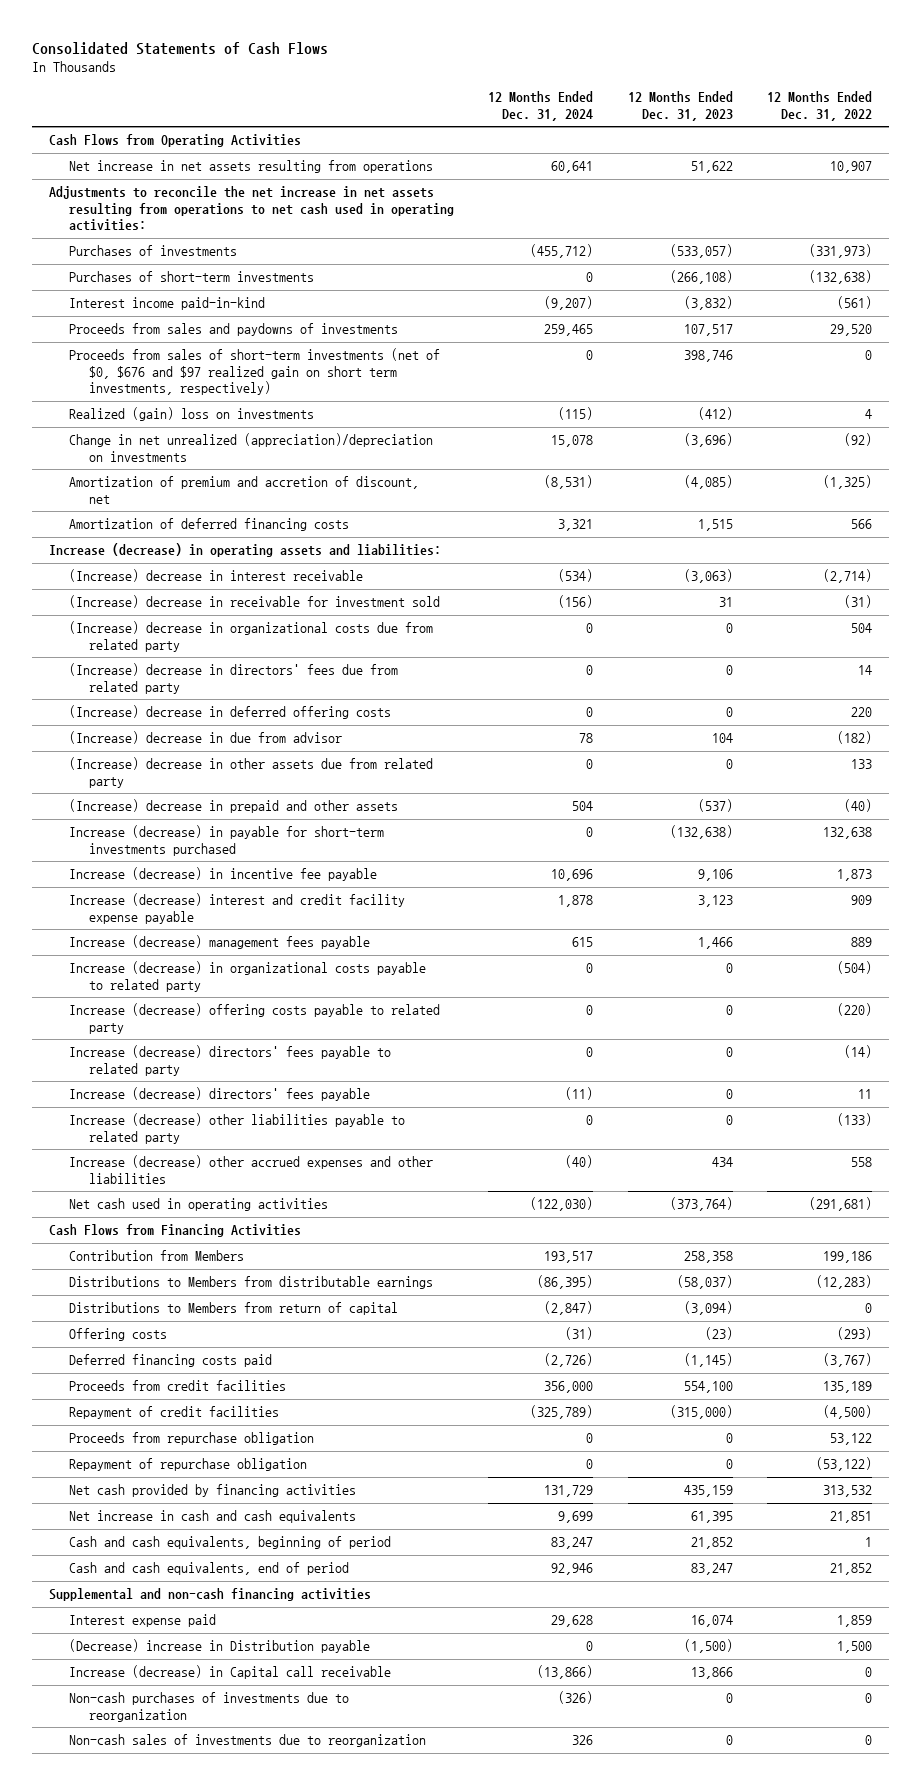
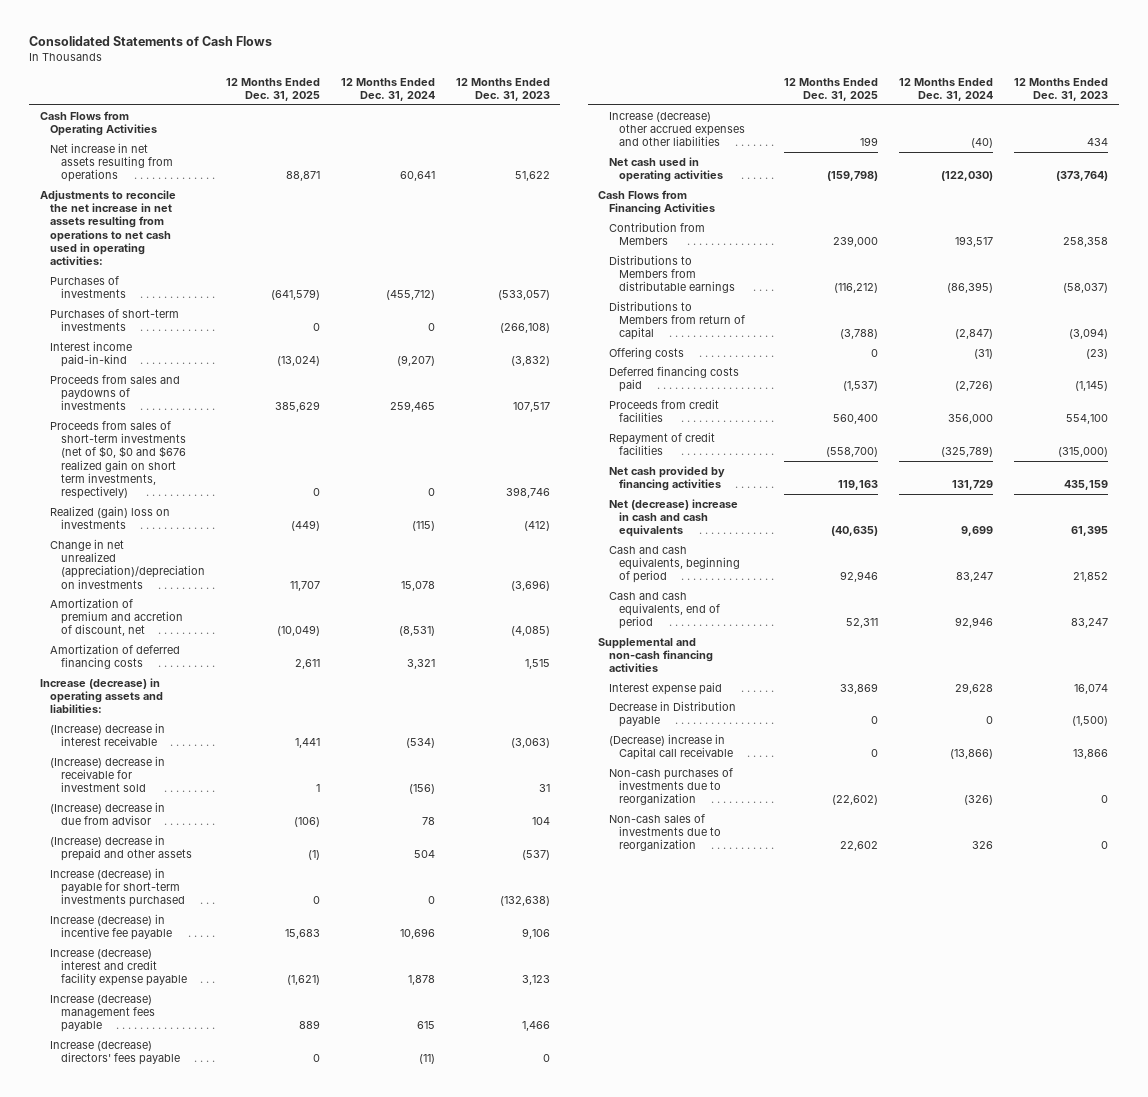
- | 12 Months Ended Dec. 31, 2024 | 12 Months Ended Dec. 31, 2023 | 12 Months Ended Dec. 31, 2022
+ | 12 Months Ended Dec. 31, 2025 | 12 Months Ended Dec. 31, 2024 | 12 Months Ended Dec. 31, 2023
- Proceeds from sales of short-term investments (net of $0, $676 and $97 realized gain on short term investments, respectively) | 0 | 398,746 | 0
+ Proceeds from sales of short-term investments (net of $0, $0 and $676 realized gain on short term investments, respectively) | 0 | 0 | 398,746
- (Increase) decrease in organizational costs due from related party | 0 | 0 | 504
- (Increase) decrease in directors' fees due from related party | 0 | 0 | 14
- (Increase) decrease in deferred offering costs | 0 | 0 | 220
- (Increase) decrease in other assets due from related party | 0 | 0 | 133
- Increase (decrease) in organizational costs payable to related party | 0 | 0 | (504)
- Increase (decrease) offering costs payable to related party | 0 | 0 | (220)
- Increase (decrease) directors' fees payable to related party | 0 | 0 | (14)
- Increase (decrease) other liabilities payable to related party | 0 | 0 | (133)
- Proceeds from repurchase obligation | 0 | 0 | 53,122
- Repayment of repurchase obligation | 0 | 0 | (53,122)
- Net increase in cash and cash equivalents | 9,699 | 61,395 | 21,851
+ Net (decrease) increase in cash and cash equivalents | (40,635) | 9,699 | 61,395
- (Decrease) increase in Distribution payable | 0 | (1,500) | 1,500
- Increase (decrease) in Capital call receivable | (13,866) | 13,866 | 0
+ Decrease in Distribution payable | 0 | 0 | (1,500)
+ (Decrease) increase in Capital call receivable | 0 | (13,866) | 13,866

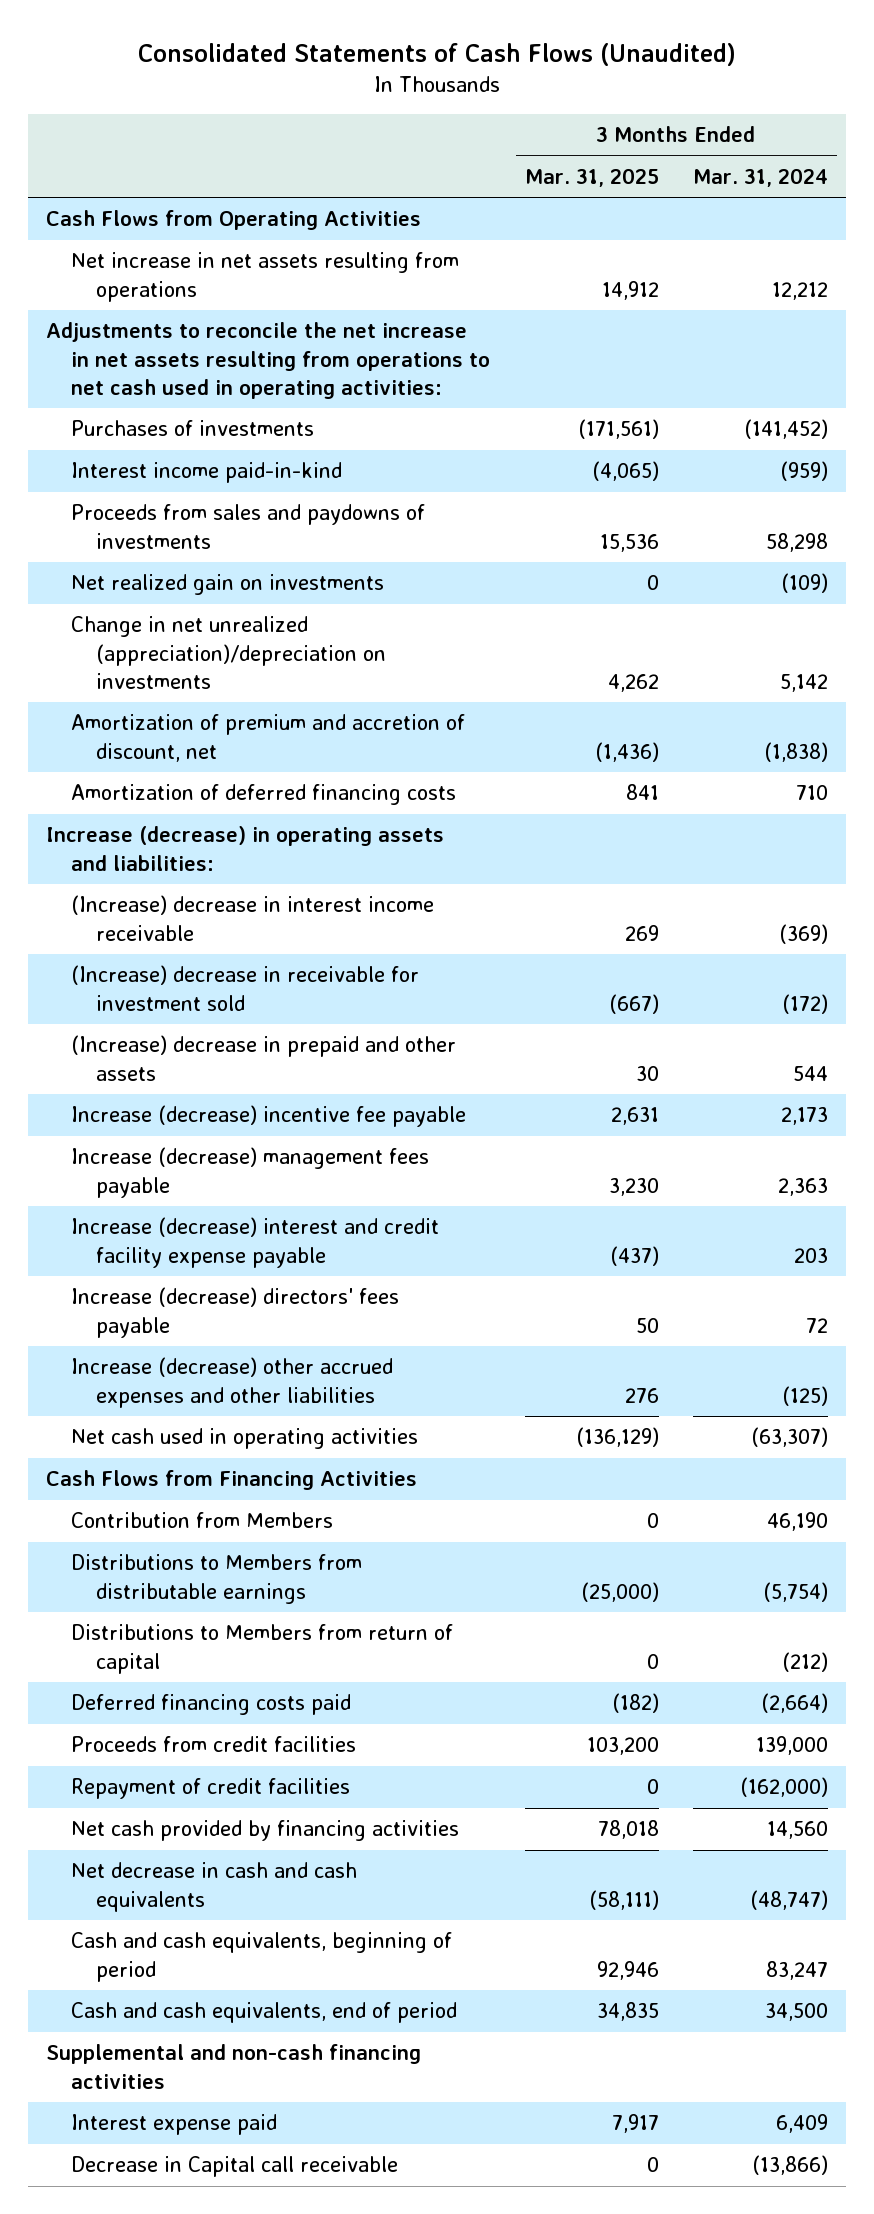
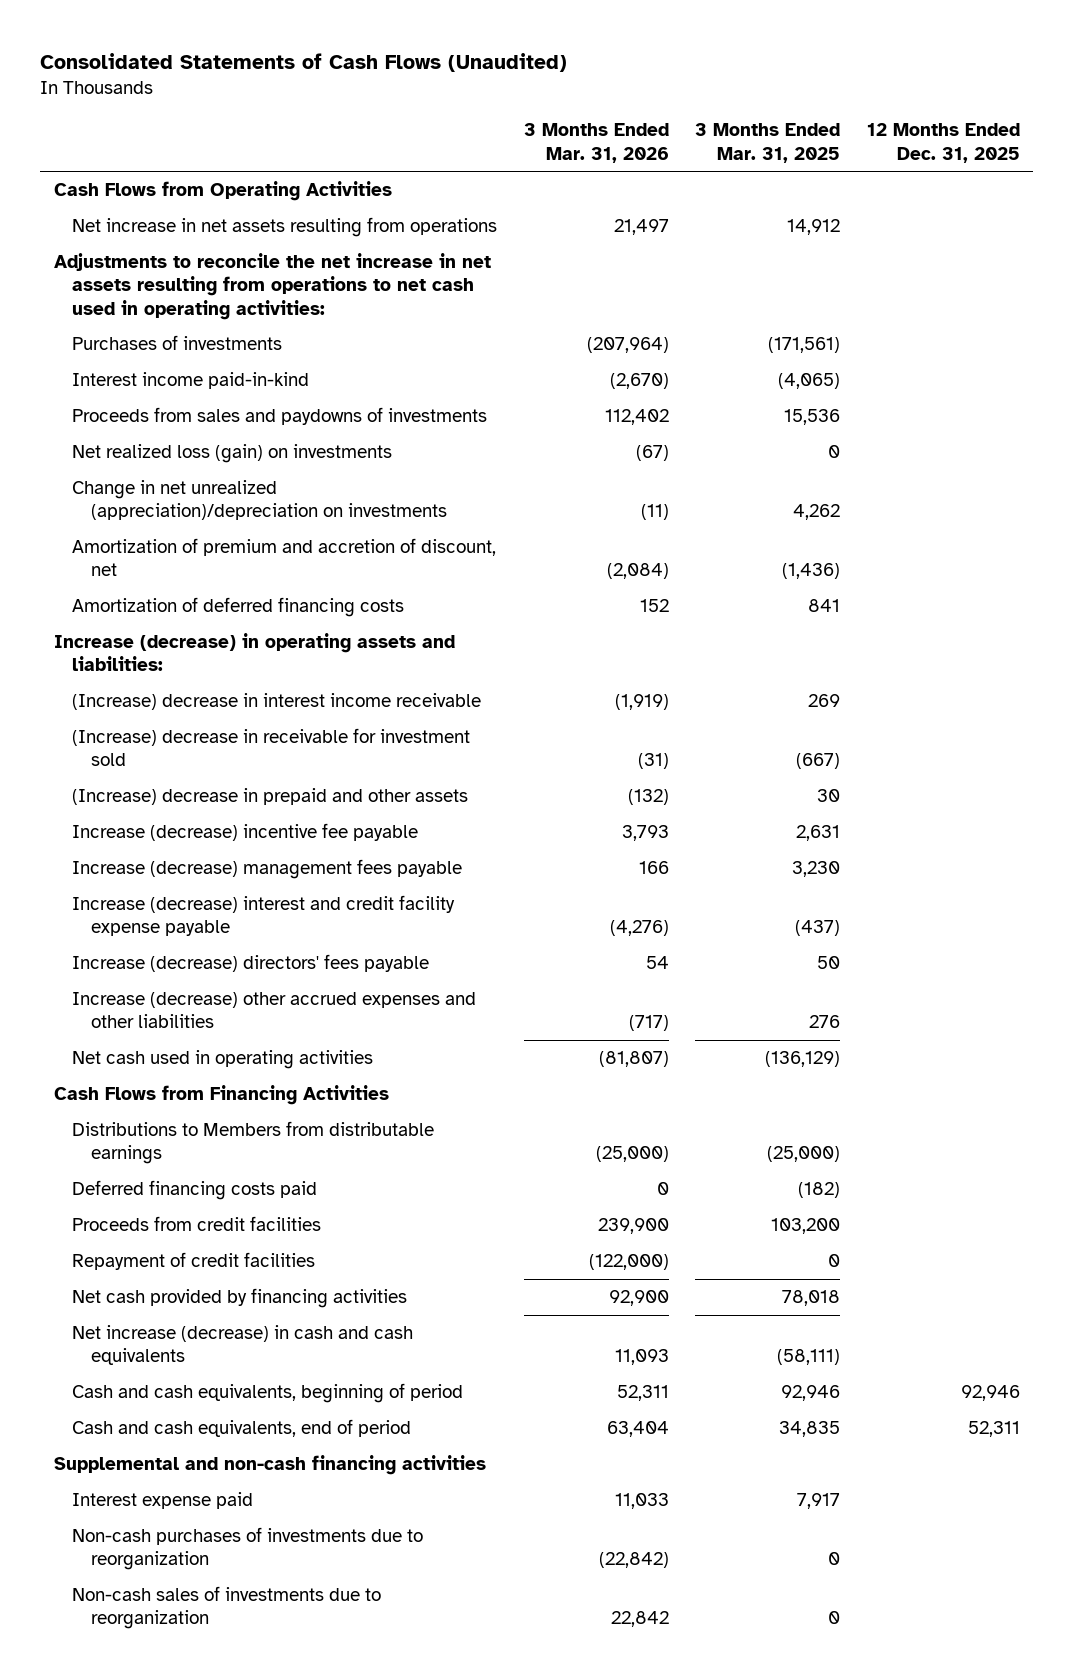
- | 3 Months Ended Mar. 31, 2025 | 3 Months Ended Mar. 31, 2024
+ | 3 Months Ended Mar. 31, 2026 | 3 Months Ended Mar. 31, 2025 | 12 Months Ended Dec. 31, 2025
- Net realized gain on investments | 0 | (109)
+ Net realized loss (gain) on investments | (67) | 0 |
- Contribution from Members | 0 | 46,190
- Distributions to Members from return of capital | 0 | (212)
- Net decrease in cash and cash equivalents | (58,111) | (48,747)
+ Net increase (decrease) in cash and cash equivalents | 11,093 | (58,111) |
- Decrease in Capital call receivable | 0 | (13,866)
+ Non-cash purchases of investments due to reorganization | (22,842) | 0 |
+ Non-cash sales of investments due to reorganization | 22,842 | 0 |

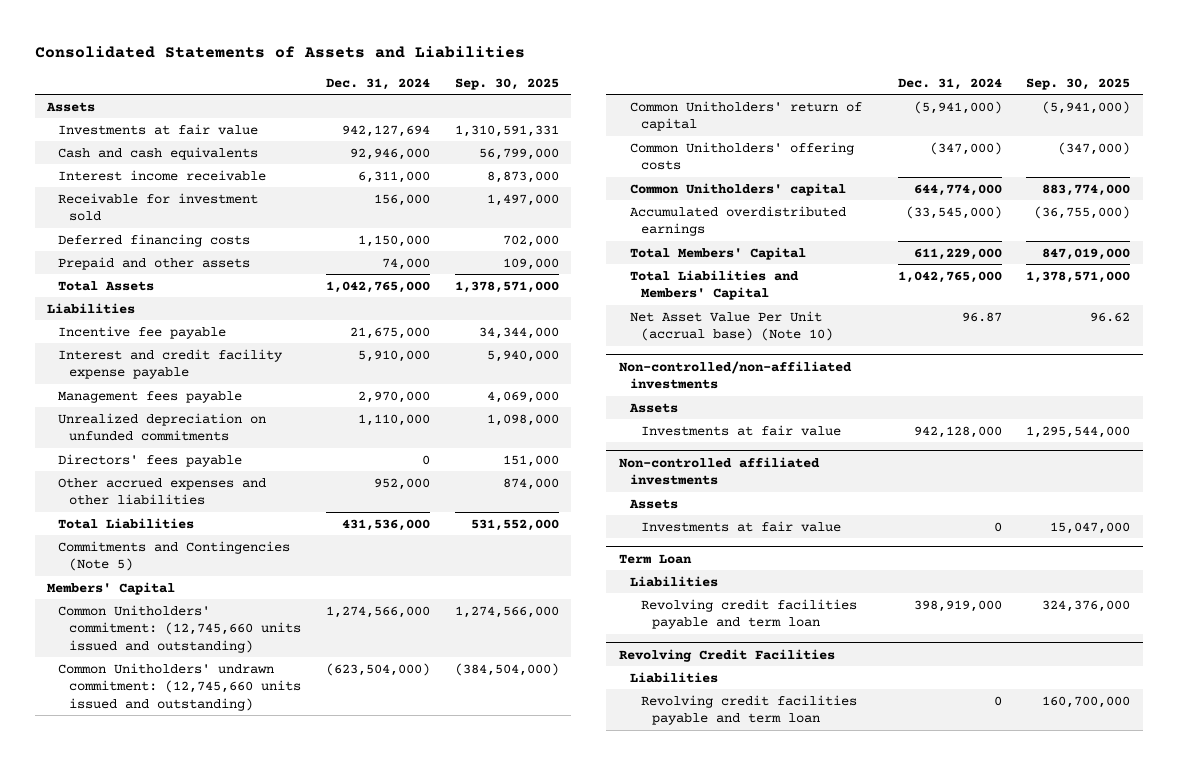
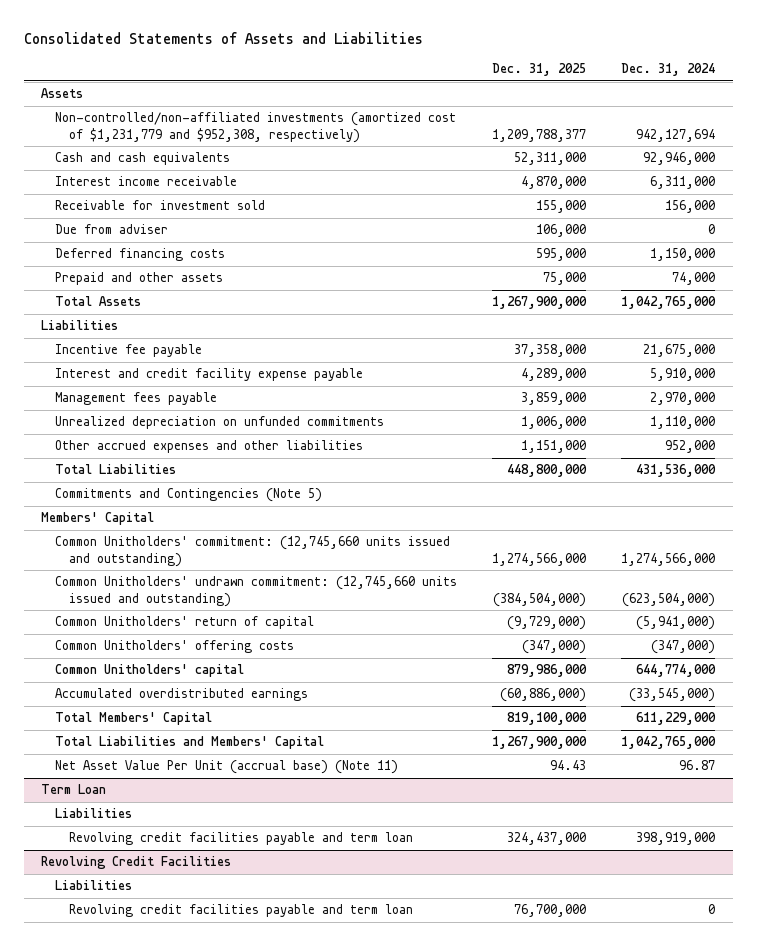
- | Dec. 31, 2024 | Sep. 30, 2025
+ | Dec. 31, 2025 | Dec. 31, 2024
- Investments at fair value | 942,127,694 | 1,310,591,331
+ Non-controlled/non-affiliated investments (amortized cost of $1,231,779 and $952,308, respectively) | 1,209,788,377 | 942,127,694
+ Due from adviser | 106,000 | 0
- Directors' fees payable | 0 | 151,000
- Net Asset Value Per Unit (accrual base) (Note 10) | 96.87 | 96.62
- Non-controlled/non-affiliated investments
- Assets
- Investments at fair value | 942,128,000 | 1,295,544,000
- Non-controlled affiliated investments
- Assets
- Investments at fair value | 0 | 15,047,000
+ Net Asset Value Per Unit (accrual base) (Note 11) | 94.43 | 96.87

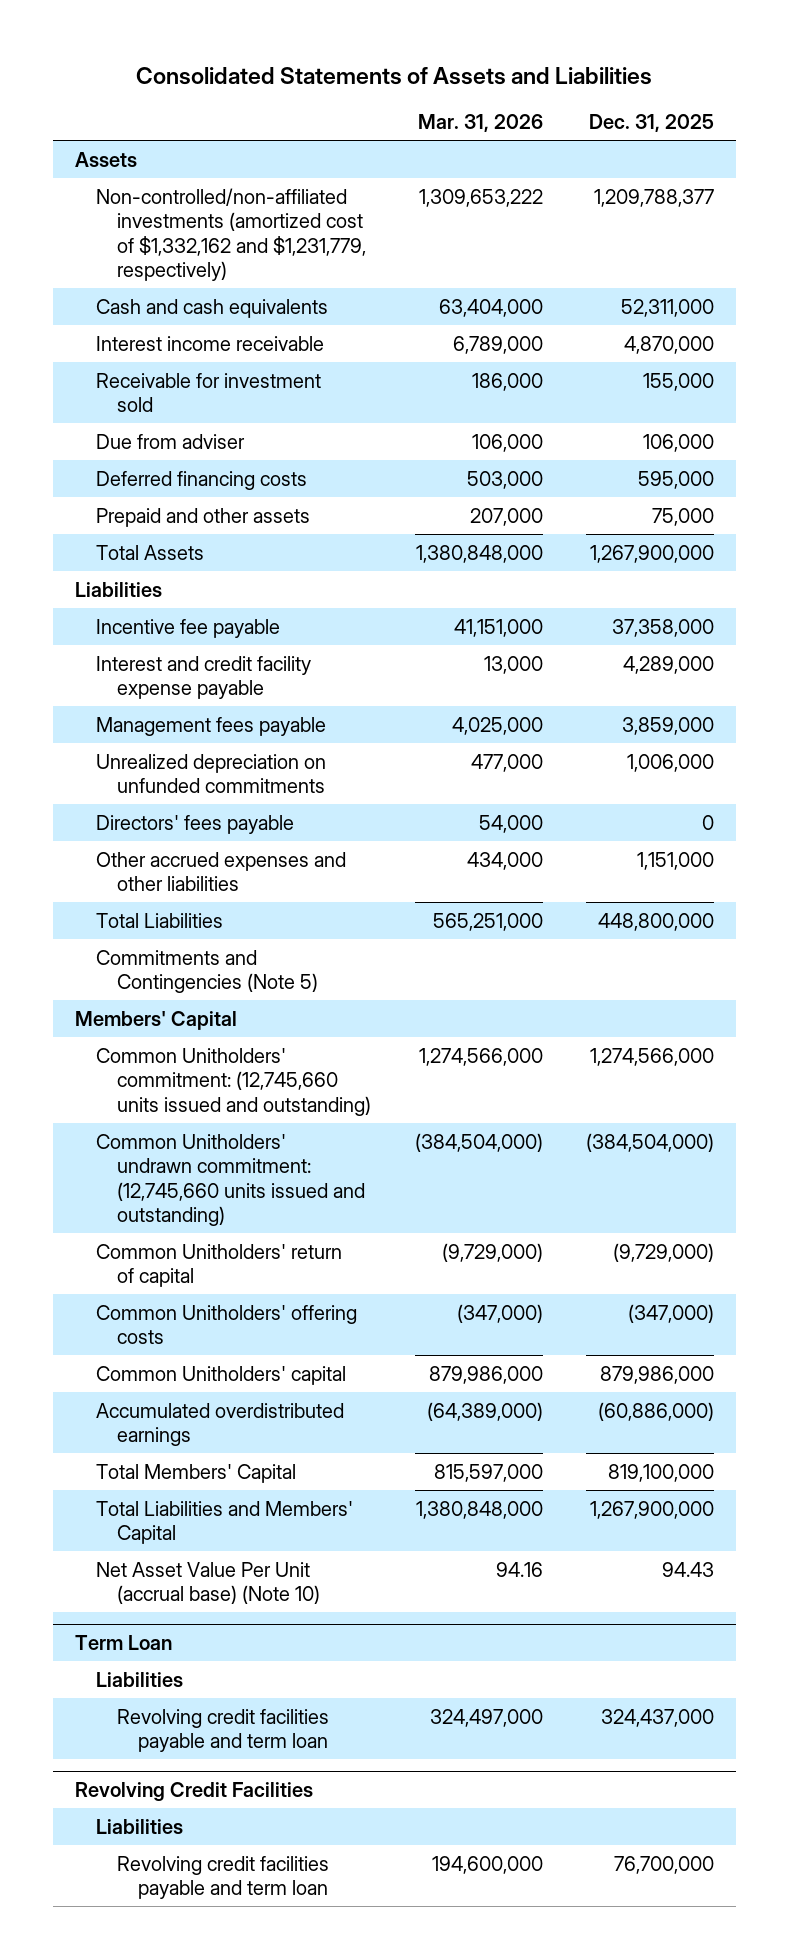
- | Dec. 31, 2025 | Dec. 31, 2024
+ | Mar. 31, 2026 | Dec. 31, 2025
- Non-controlled/non-affiliated investments (amortized cost of $1,231,779 and $952,308, respectively) | 1,209,788,377 | 942,127,694
+ Non-controlled/non-affiliated investments (amortized cost of $1,332,162 and $1,231,779, respectively) | 1,309,653,222 | 1,209,788,377
+ Directors' fees payable | 54,000 | 0
- Net Asset Value Per Unit (accrual base) (Note 11) | 94.43 | 96.87
+ Net Asset Value Per Unit (accrual base) (Note 10) | 94.16 | 94.43

